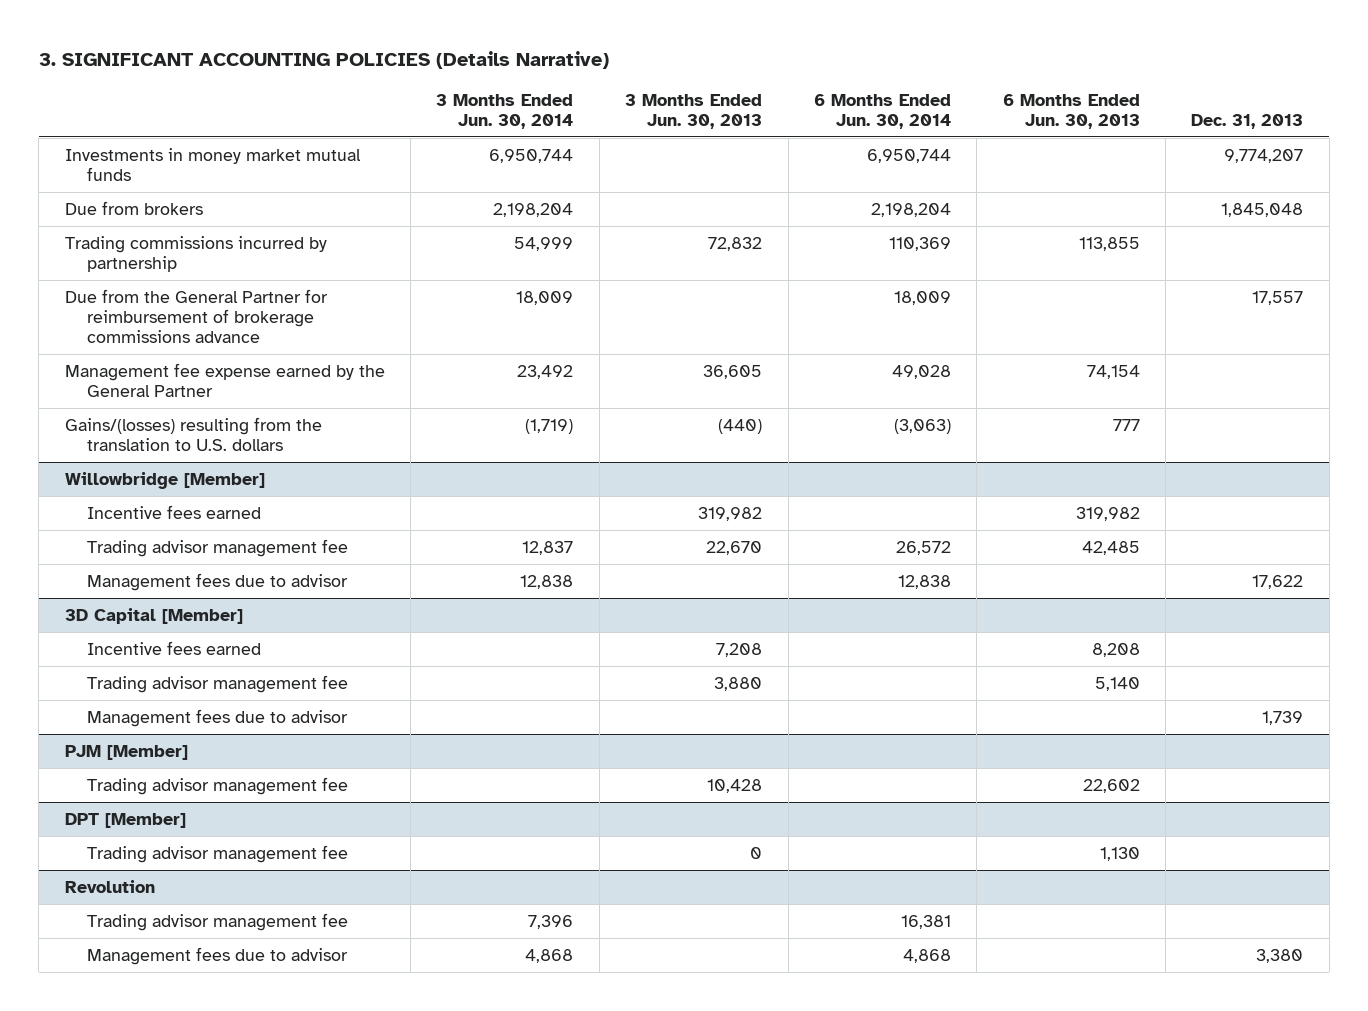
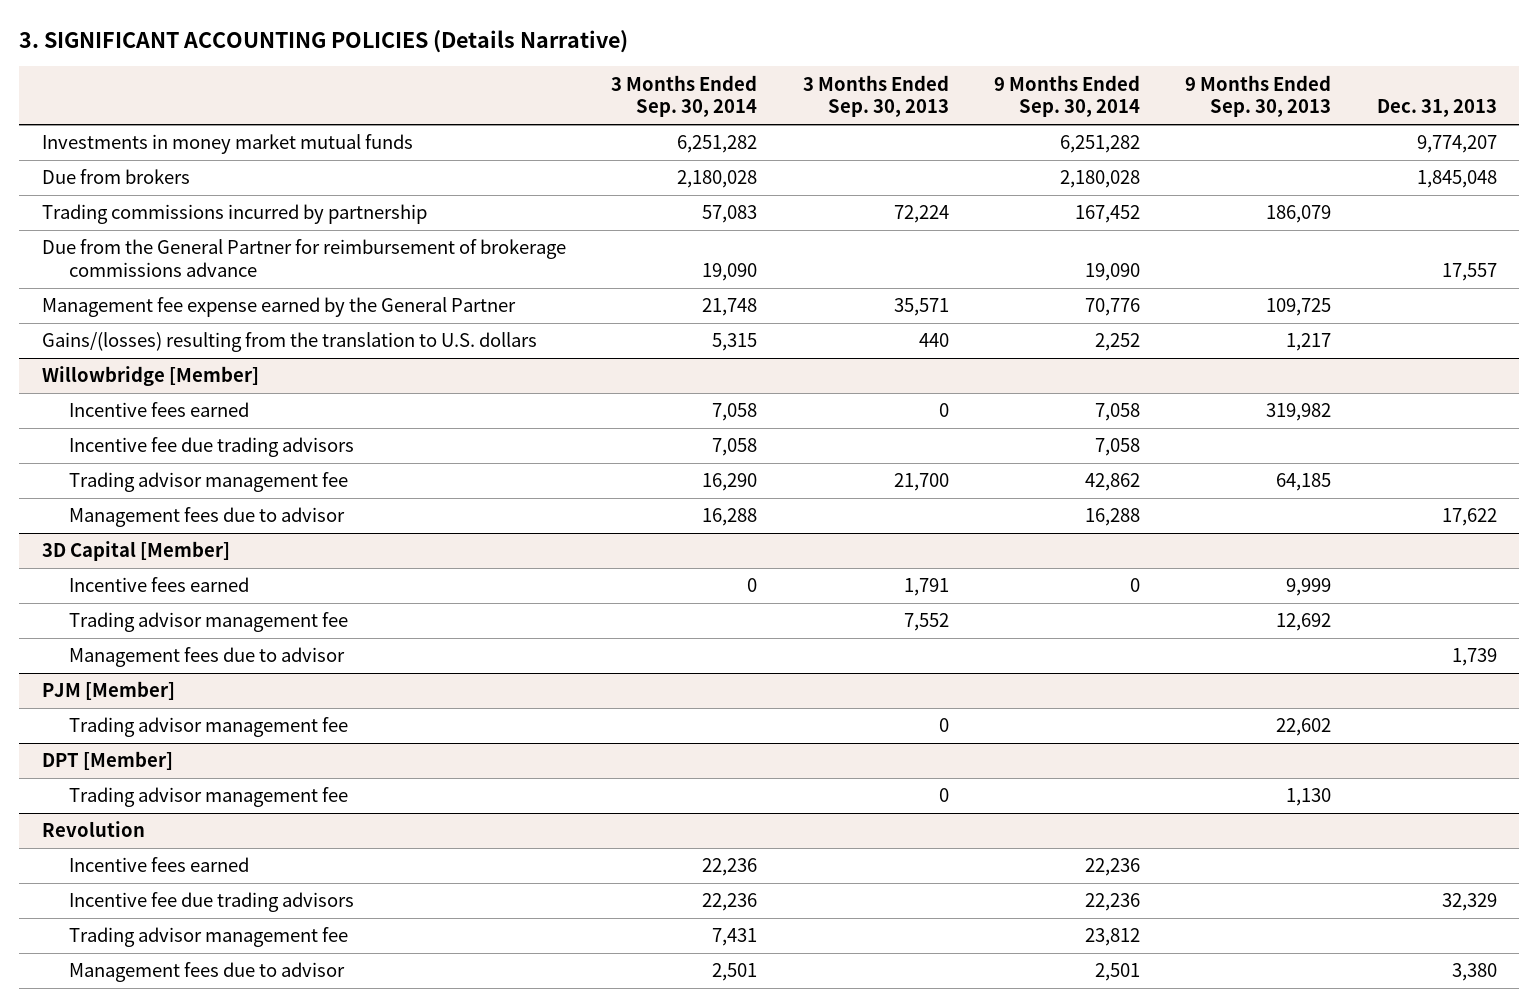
- | 3 Months Ended Jun. 30, 2014 | 3 Months Ended Jun. 30, 2013 | 6 Months Ended Jun. 30, 2014 | 6 Months Ended Jun. 30, 2013 | Dec. 31, 2013
+ | 3 Months Ended Sep. 30, 2014 | 3 Months Ended Sep. 30, 2013 | 9 Months Ended Sep. 30, 2014 | 9 Months Ended Sep. 30, 2013 | Dec. 31, 2013
@ Willowbridge [Member]
+ Incentive fee due trading advisors | 7,058 | | 7,058 | |
@ Revolution
+ Incentive fees earned | 22,236 | | 22,236 | |
+ Incentive fee due trading advisors | 22,236 | | 22,236 | | 32,329

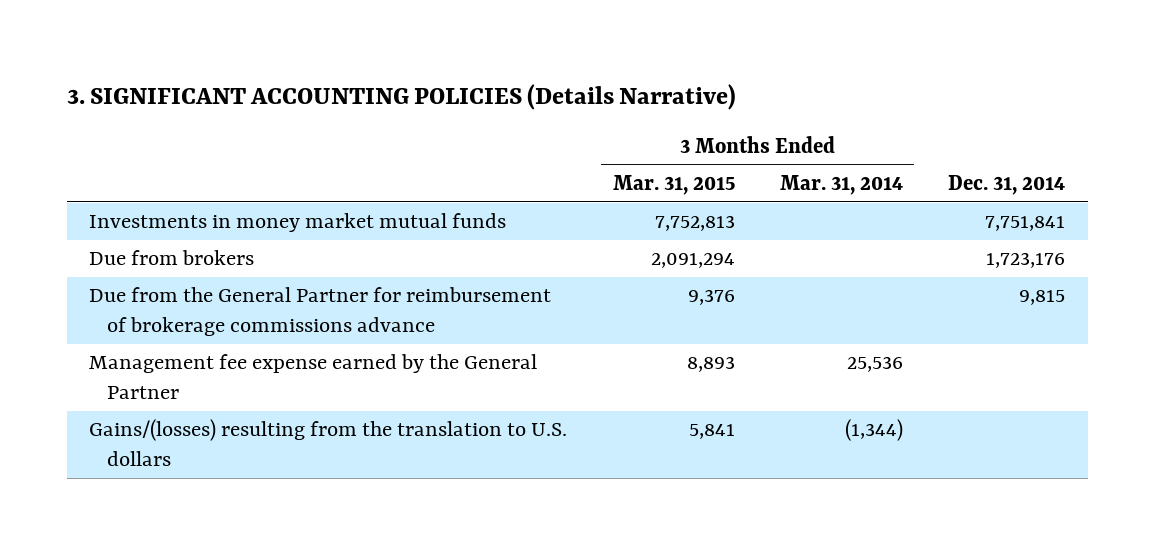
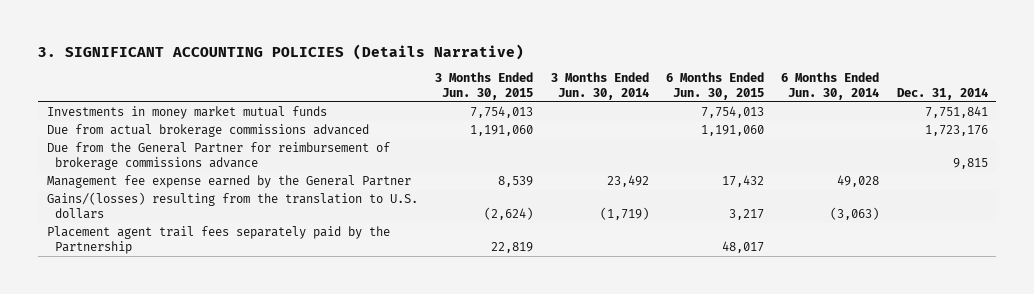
- | 3 Months Ended Mar. 31, 2015 | 3 Months Ended Mar. 31, 2014 | Dec. 31, 2014
+ | 3 Months Ended Jun. 30, 2015 | 3 Months Ended Jun. 30, 2014 | 6 Months Ended Jun. 30, 2015 | 6 Months Ended Jun. 30, 2014 | Dec. 31, 2014
- Due from brokers | 2,091,294 | | 1,723,176
+ Due from actual brokerage commissions advanced | 1,191,060 | | 1,191,060 | | 1,723,176
+ Placement agent trail fees separately paid by the Partnership | 22,819 | | 48,017 | |

